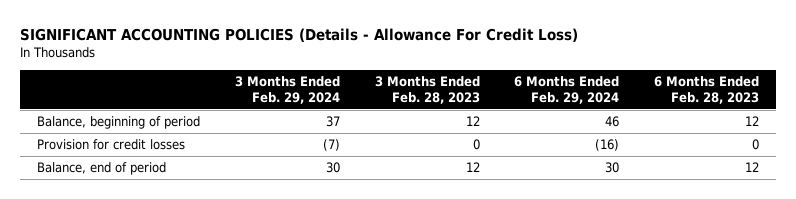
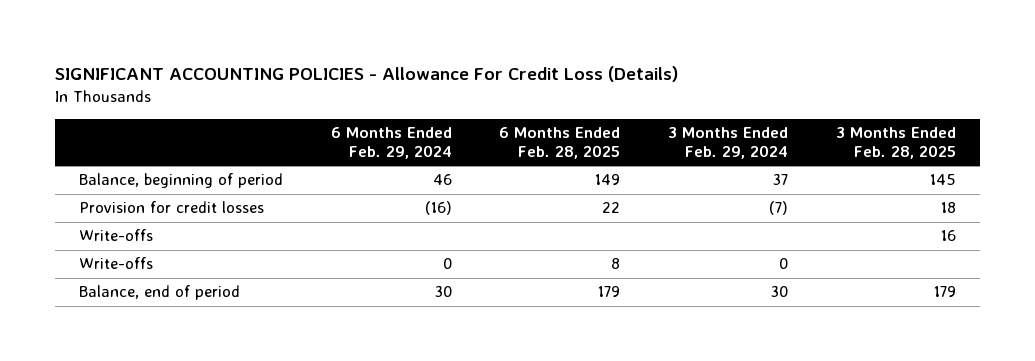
- SIGNIFICANT ACCOUNTING POLICIES (Details - Allowance For Credit Loss)
+ SIGNIFICANT ACCOUNTING POLICIES - Allowance For Credit Loss (Details)
- | 3 Months Ended Feb. 29, 2024 | 3 Months Ended Feb. 28, 2023 | 6 Months Ended Feb. 29, 2024 | 6 Months Ended Feb. 28, 2023
+ | 6 Months Ended Feb. 29, 2024 | 6 Months Ended Feb. 28, 2025 | 3 Months Ended Feb. 29, 2024 | 3 Months Ended Feb. 28, 2025
+ Write-offs | | | | 16
+ Write-offs | 0 | 8 | 0 |

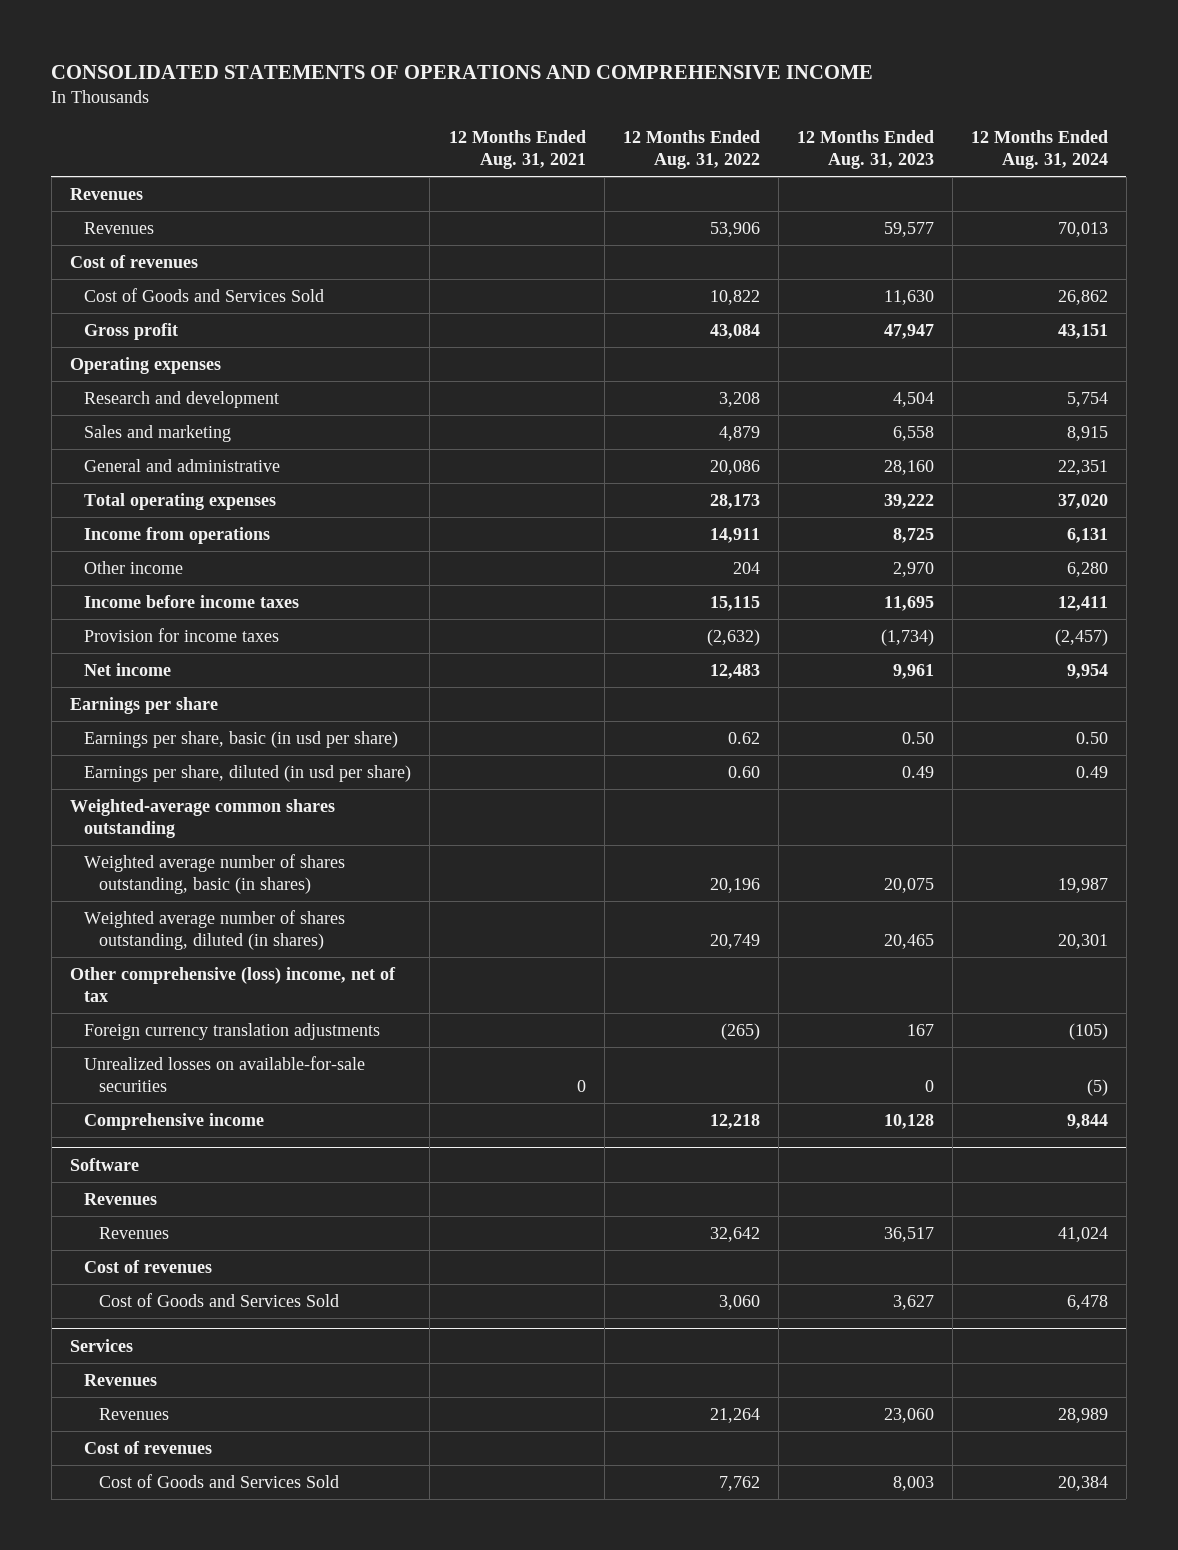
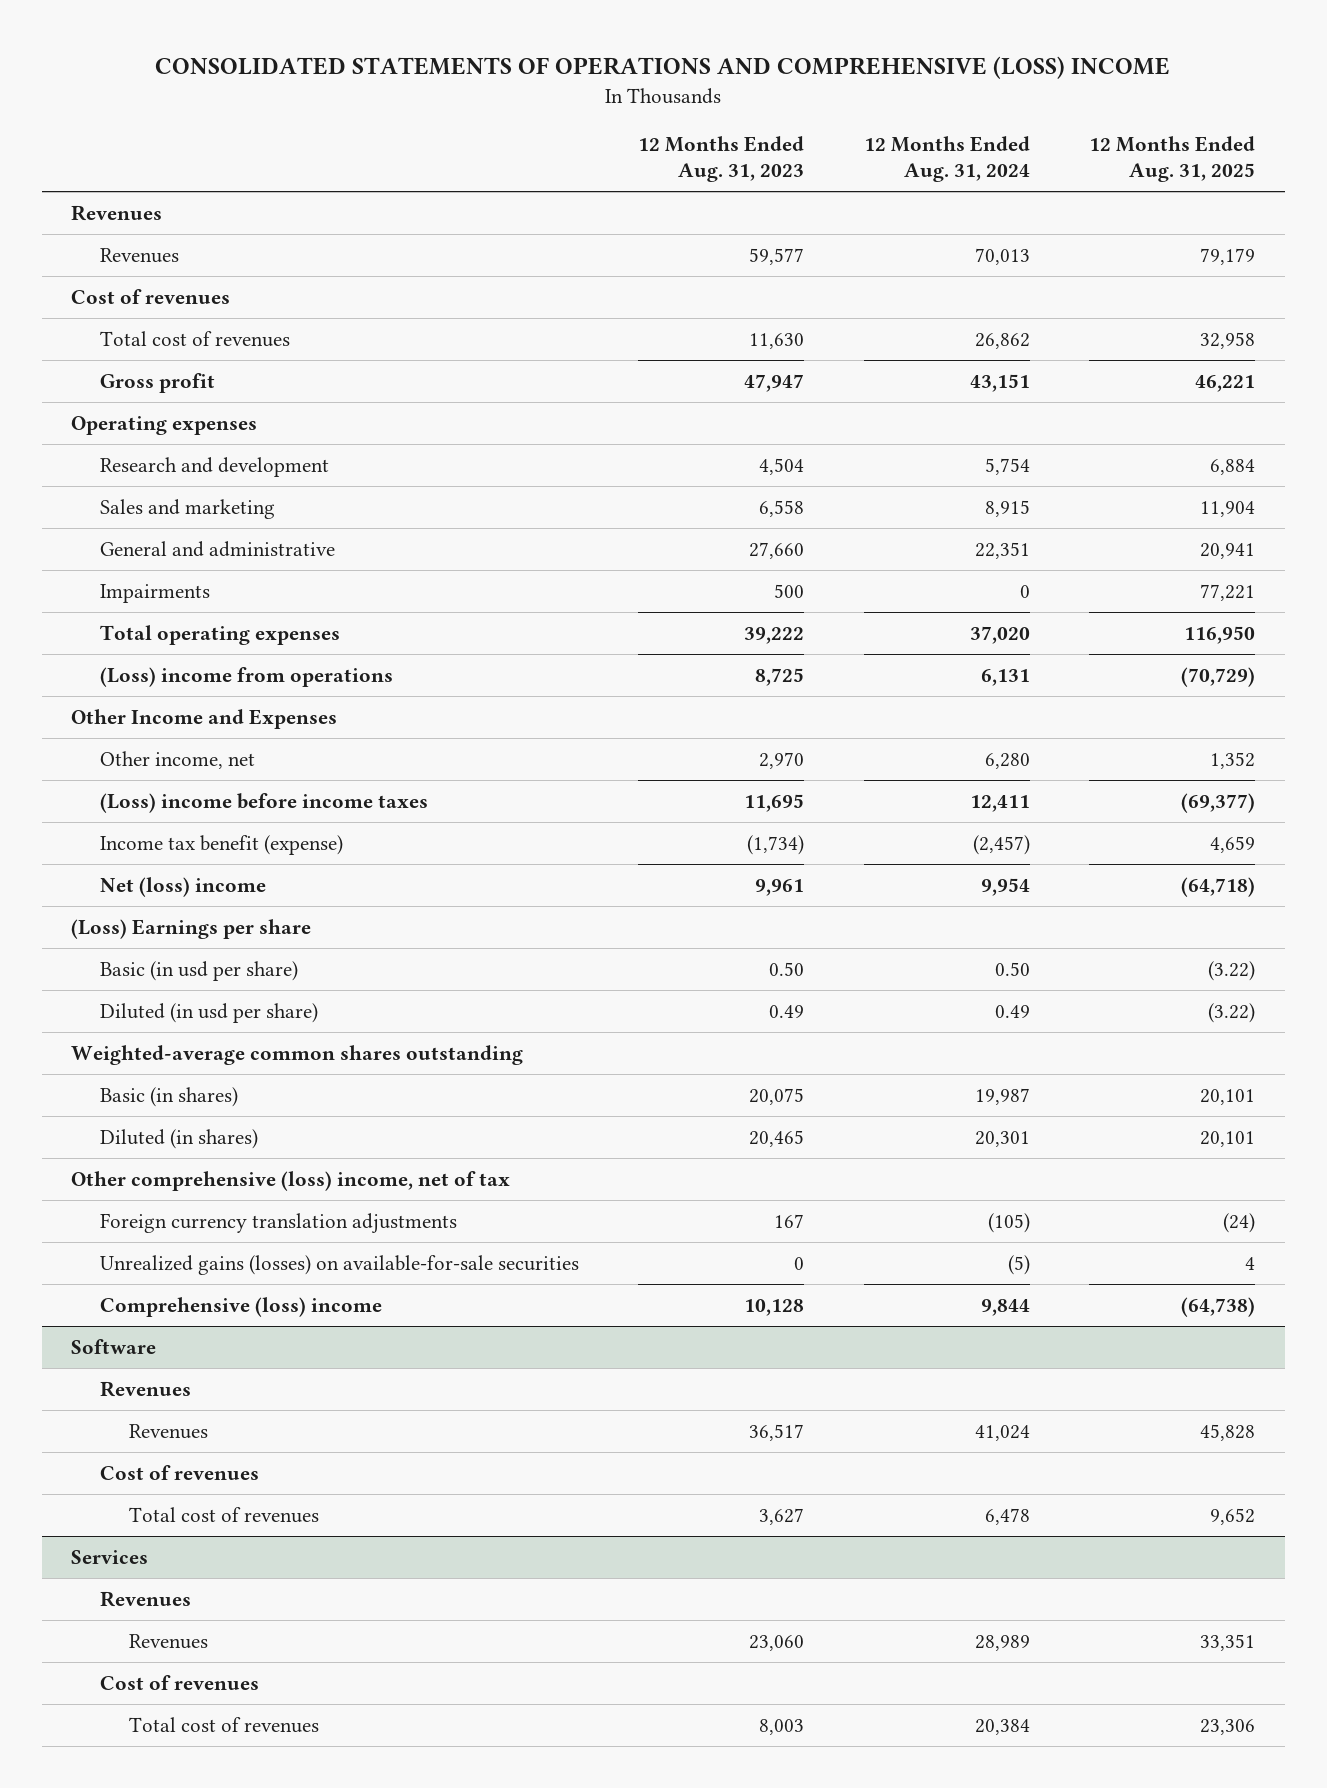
- CONSOLIDATED STATEMENTS OF OPERATIONS AND COMPREHENSIVE INCOME
+ CONSOLIDATED STATEMENTS OF OPERATIONS AND COMPREHENSIVE (LOSS) INCOME
- | 12 Months Ended Aug. 31, 2021 | 12 Months Ended Aug. 31, 2022 | 12 Months Ended Aug. 31, 2023 | 12 Months Ended Aug. 31, 2024
+ | 12 Months Ended Aug. 31, 2023 | 12 Months Ended Aug. 31, 2024 | 12 Months Ended Aug. 31, 2025
- Cost of Goods and Services Sold | | 10,822 | 11,630 | 26,862
+ Total cost of revenues | 11,630 | 26,862 | 32,958
- General and administrative | | 20,086 | 28,160 | 22,351
+ General and administrative | 27,660 | 22,351 | 20,941
+ Impairments | 500 | 0 | 77,221
- Income from operations | | 14,911 | 8,725 | 6,131
- Other income | | 204 | 2,970 | 6,280
- Income before income taxes | | 15,115 | 11,695 | 12,411
- Provision for income taxes | | (2,632) | (1,734) | (2,457)
- Net income | | 12,483 | 9,961 | 9,954
- Earnings per share
- Earnings per share, basic (in usd per share) | | 0.62 | 0.50 | 0.50
- Earnings per share, diluted (in usd per share) | | 0.60 | 0.49 | 0.49
+ (Loss) income from operations | 8,725 | 6,131 | (70,729)
+ Other Income and Expenses
+ Other income, net | 2,970 | 6,280 | 1,352
+ (Loss) income before income taxes | 11,695 | 12,411 | (69,377)
+ Income tax benefit (expense) | (1,734) | (2,457) | 4,659
+ Net (loss) income | 9,961 | 9,954 | (64,718)
+ (Loss) Earnings per share
+ Basic (in usd per share) | 0.50 | 0.50 | (3.22)
+ Diluted (in usd per share) | 0.49 | 0.49 | (3.22)
- Weighted average number of shares outstanding, basic (in shares) | | 20,196 | 20,075 | 19,987
- Weighted average number of shares outstanding, diluted (in shares) | | 20,749 | 20,465 | 20,301
+ Basic (in shares) | 20,075 | 19,987 | 20,101
+ Diluted (in shares) | 20,465 | 20,301 | 20,101
- Unrealized losses on available-for-sale securities | 0 | | 0 | (5)
- Comprehensive income | | 12,218 | 10,128 | 9,844
+ Unrealized gains (losses) on available-for-sale securities | 0 | (5) | 4
+ Comprehensive (loss) income | 10,128 | 9,844 | (64,738)
@ Software
- Cost of Goods and Services Sold | | 3,060 | 3,627 | 6,478
+ Total cost of revenues | 3,627 | 6,478 | 9,652
@ Services
- Cost of Goods and Services Sold | | 7,762 | 8,003 | 20,384
+ Total cost of revenues | 8,003 | 20,384 | 23,306

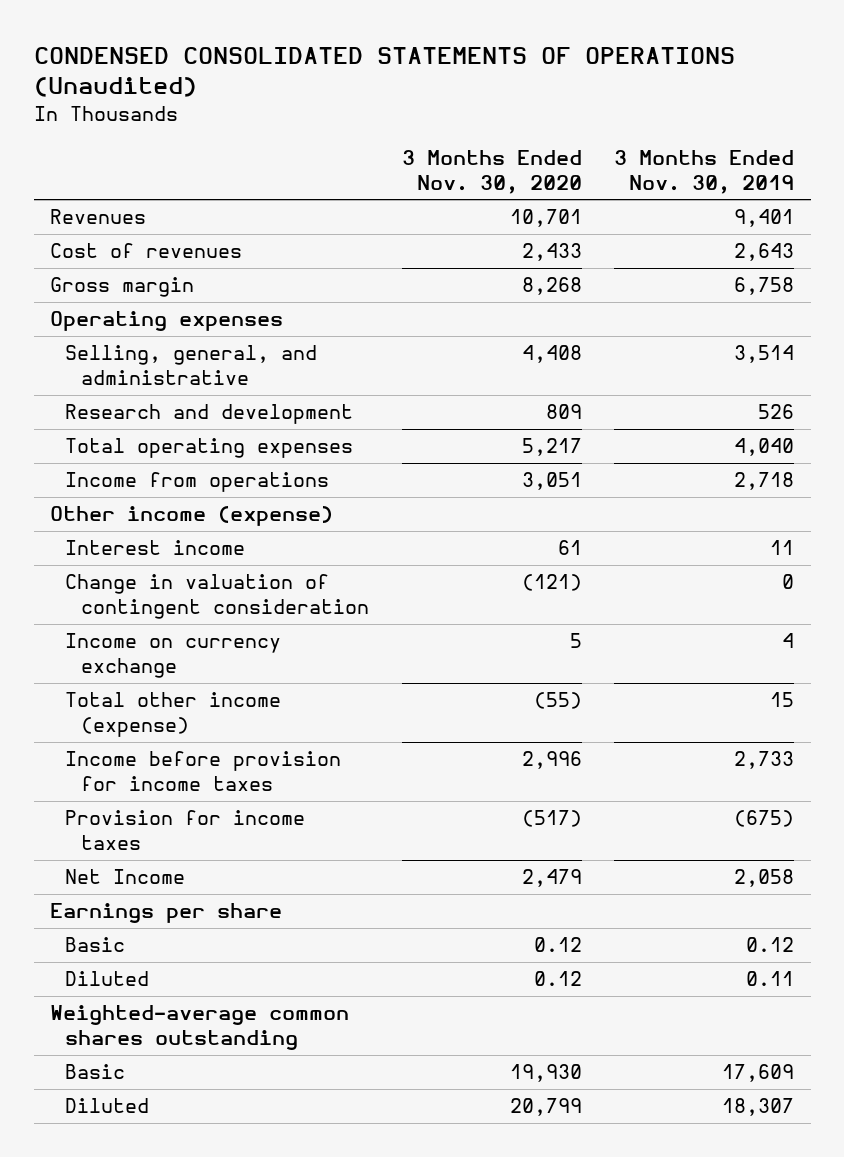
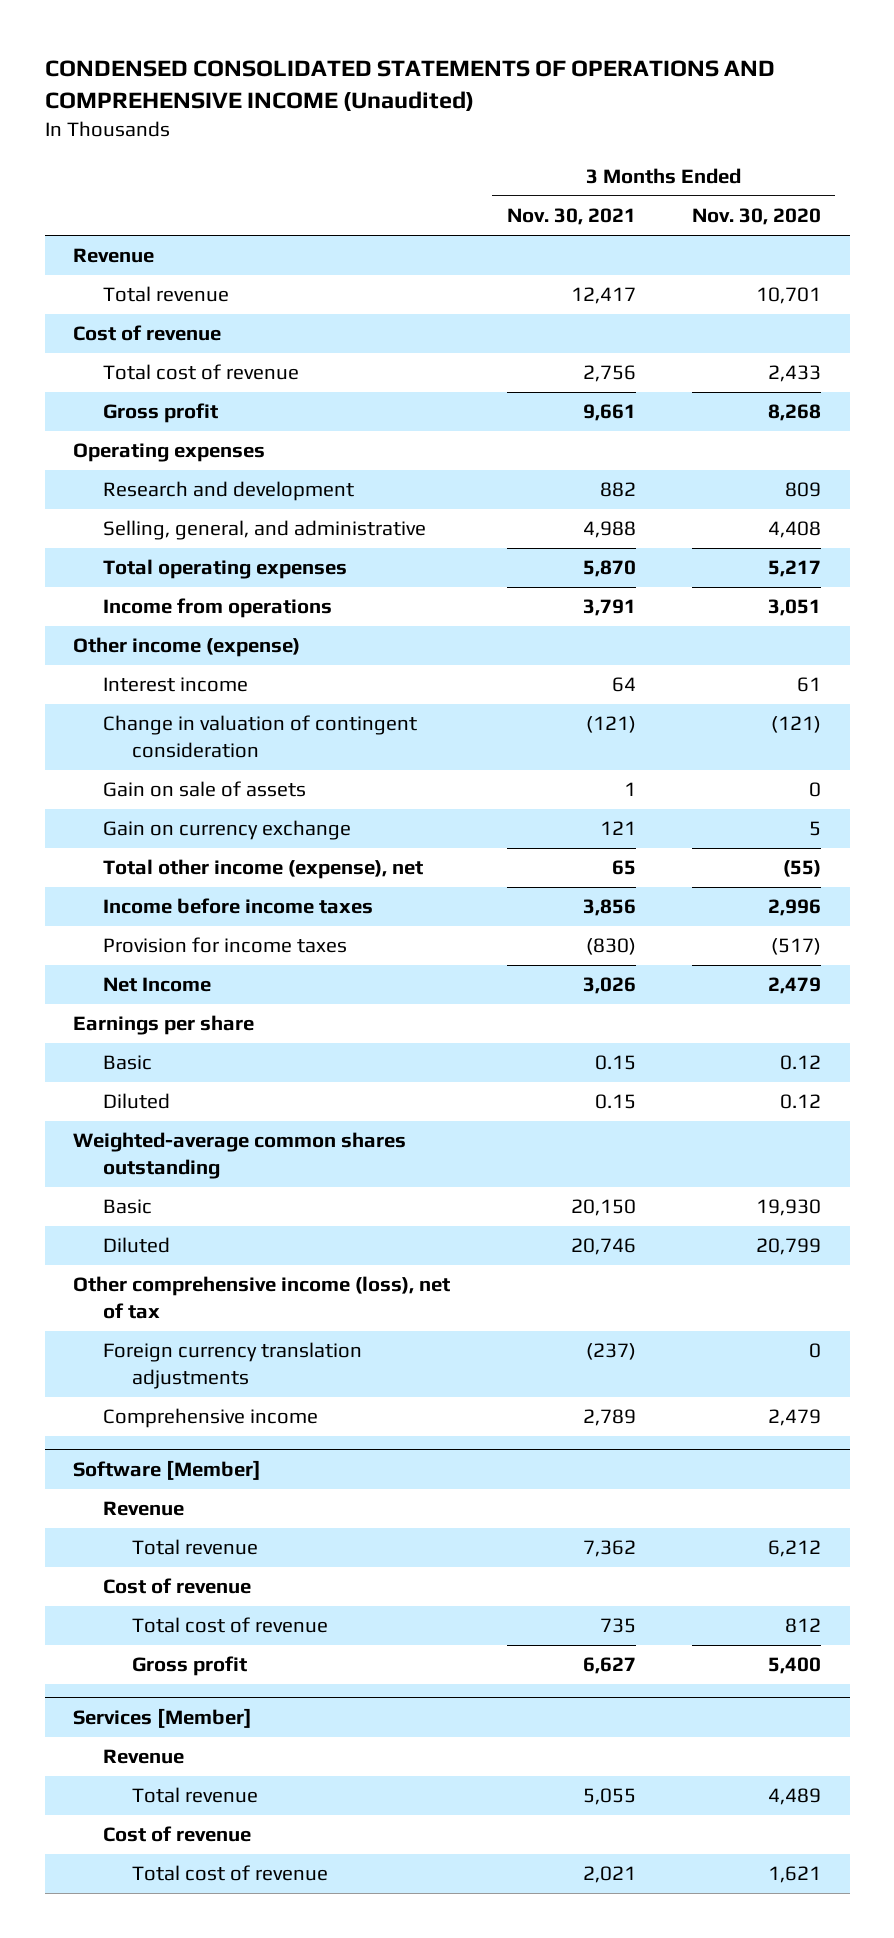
- CONDENSED CONSOLIDATED STATEMENTS OF OPERATIONS (Unaudited)
+ CONDENSED CONSOLIDATED STATEMENTS OF OPERATIONS AND COMPREHENSIVE INCOME (Unaudited)
- | 3 Months Ended Nov. 30, 2020 | 3 Months Ended Nov. 30, 2019
+ | 3 Months Ended Nov. 30, 2021 | 3 Months Ended Nov. 30, 2020
- Revenues | 10,701 | 9,401
- Cost of revenues | 2,433 | 2,643
- Gross margin | 8,268 | 6,758
+ Revenue
+ Total revenue | 12,417 | 10,701
+ Cost of revenue
+ Total cost of revenue | 2,756 | 2,433
+ Gross profit | 9,661 | 8,268
moved down: Selling, general, and administrative | 4,988 | 4,408
- Income on currency exchange | 5 | 4
- Total other income (expense) | (55) | 15
- Income before provision for income taxes | 2,996 | 2,733
+ Gain on sale of assets | 1 | 0
+ Gain on currency exchange | 121 | 5
+ Total other income (expense), net | 65 | (55)
+ Income before income taxes | 3,856 | 2,996
+ Other comprehensive income (loss), net of tax
+ Foreign currency translation adjustments | (237) | 0
+ Comprehensive income | 2,789 | 2,479
+ Software [Member]
+ Revenue
+ Total revenue | 7,362 | 6,212
+ Cost of revenue
+ Total cost of revenue | 735 | 812
+ Gross profit | 6,627 | 5,400
+ Services [Member]
+ Revenue
+ Total revenue | 5,055 | 4,489
+ Cost of revenue
+ Total cost of revenue | 2,021 | 1,621

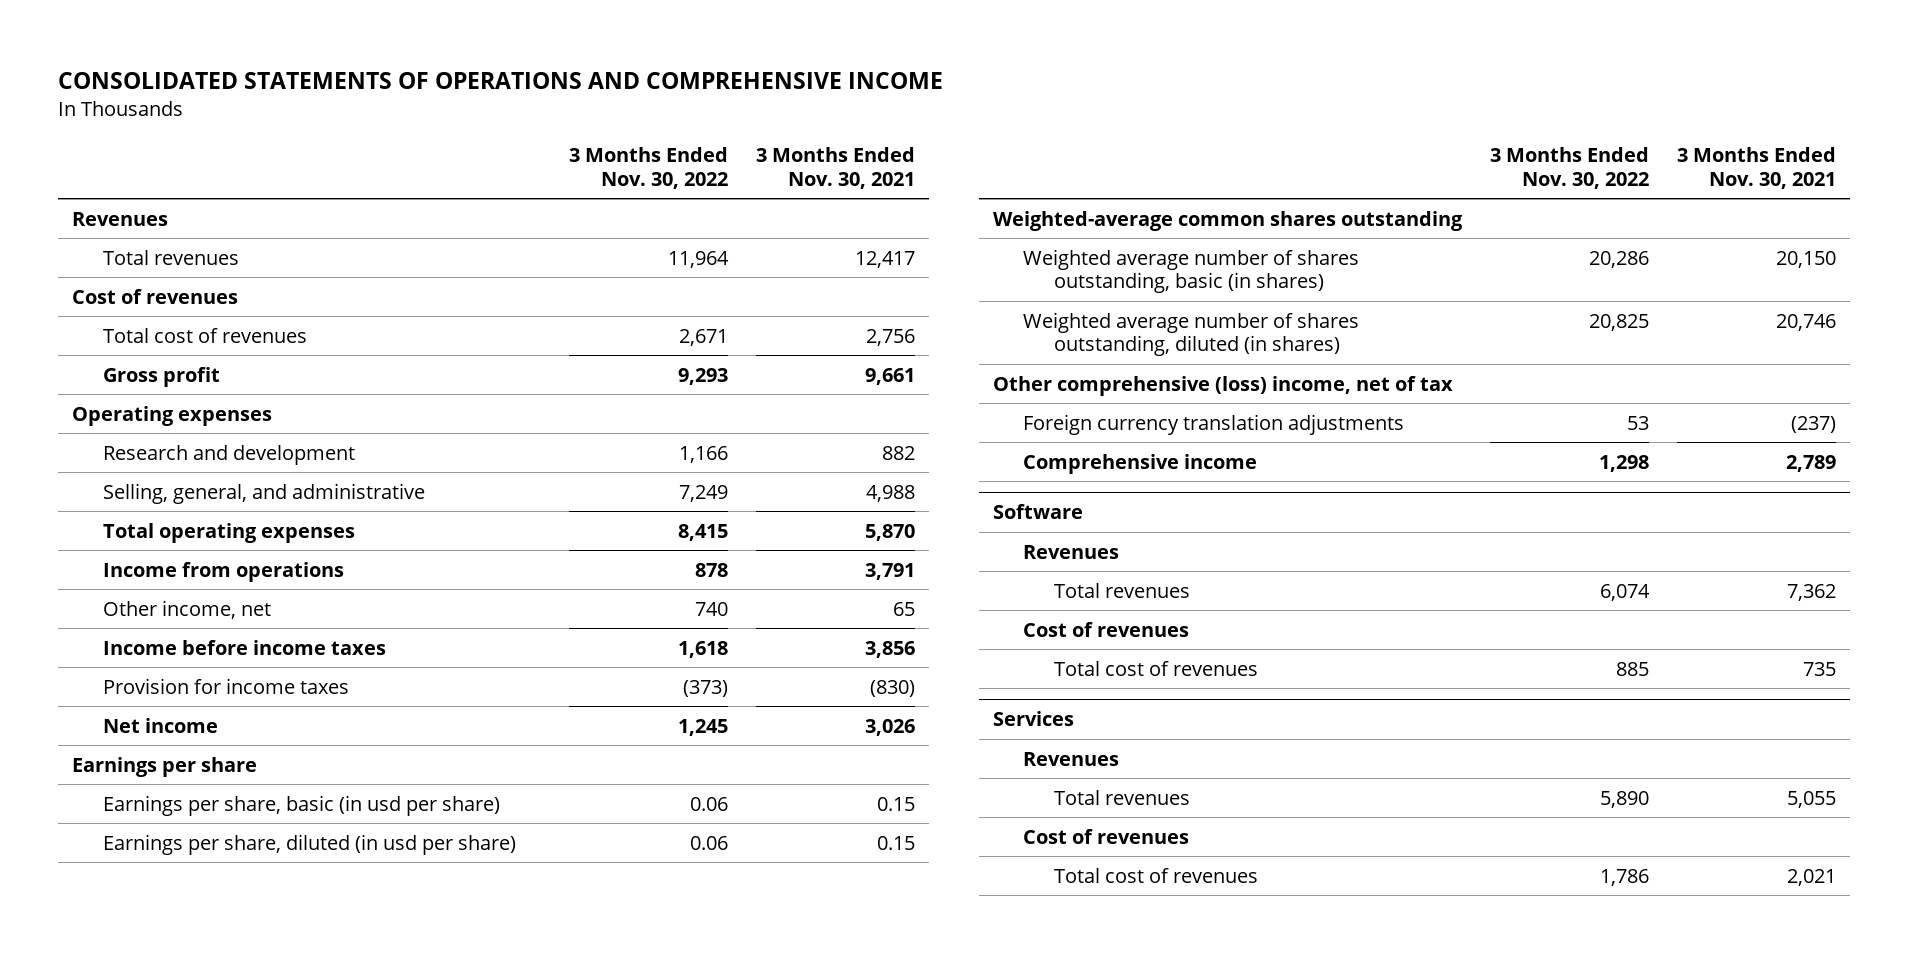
- CONDENSED CONSOLIDATED STATEMENTS OF OPERATIONS AND COMPREHENSIVE INCOME (Unaudited)
+ CONSOLIDATED STATEMENTS OF OPERATIONS AND COMPREHENSIVE INCOME
- | 3 Months Ended Nov. 30, 2021 | 3 Months Ended Nov. 30, 2020
+ | 3 Months Ended Nov. 30, 2022 | 3 Months Ended Nov. 30, 2021
- Revenue
- Total revenue | 12,417 | 10,701
- Cost of revenue
- Total cost of revenue | 2,756 | 2,433
+ Revenues
+ Total revenues | 11,964 | 12,417
+ Cost of revenues
+ Total cost of revenues | 2,671 | 2,756
- Other income (expense)
- Interest income | 64 | 61
- Change in valuation of contingent consideration | (121) | (121)
- Gain on sale of assets | 1 | 0
- Gain on currency exchange | 121 | 5
- Total other income (expense), net | 65 | (55)
+ Other income, net | 740 | 65
- Net Income | 3,026 | 2,479
+ Net income | 1,245 | 3,026
- Basic | 0.15 | 0.12
- Diluted | 0.15 | 0.12
+ Earnings per share, basic (in usd per share) | 0.06 | 0.15
+ Earnings per share, diluted (in usd per share) | 0.06 | 0.15
- Basic | 20,150 | 19,930
- Diluted | 20,746 | 20,799
- Other comprehensive income (loss), net of tax
+ Weighted average number of shares outstanding, basic (in shares) | 20,286 | 20,150
+ Weighted average number of shares outstanding, diluted (in shares) | 20,825 | 20,746
+ Other comprehensive (loss) income, net of tax
- Software [Member]
- Revenue
- Total revenue | 7,362 | 6,212
- Cost of revenue
- Total cost of revenue | 735 | 812
- Gross profit | 6,627 | 5,400
- Services [Member]
- Revenue
- Total revenue | 5,055 | 4,489
- Cost of revenue
- Total cost of revenue | 2,021 | 1,621
+ Software
+ Revenues
+ Total revenues | 6,074 | 7,362
+ Cost of revenues
+ Total cost of revenues | 885 | 735
+ Services
+ Revenues
+ Total revenues | 5,890 | 5,055
+ Cost of revenues
+ Total cost of revenues | 1,786 | 2,021

